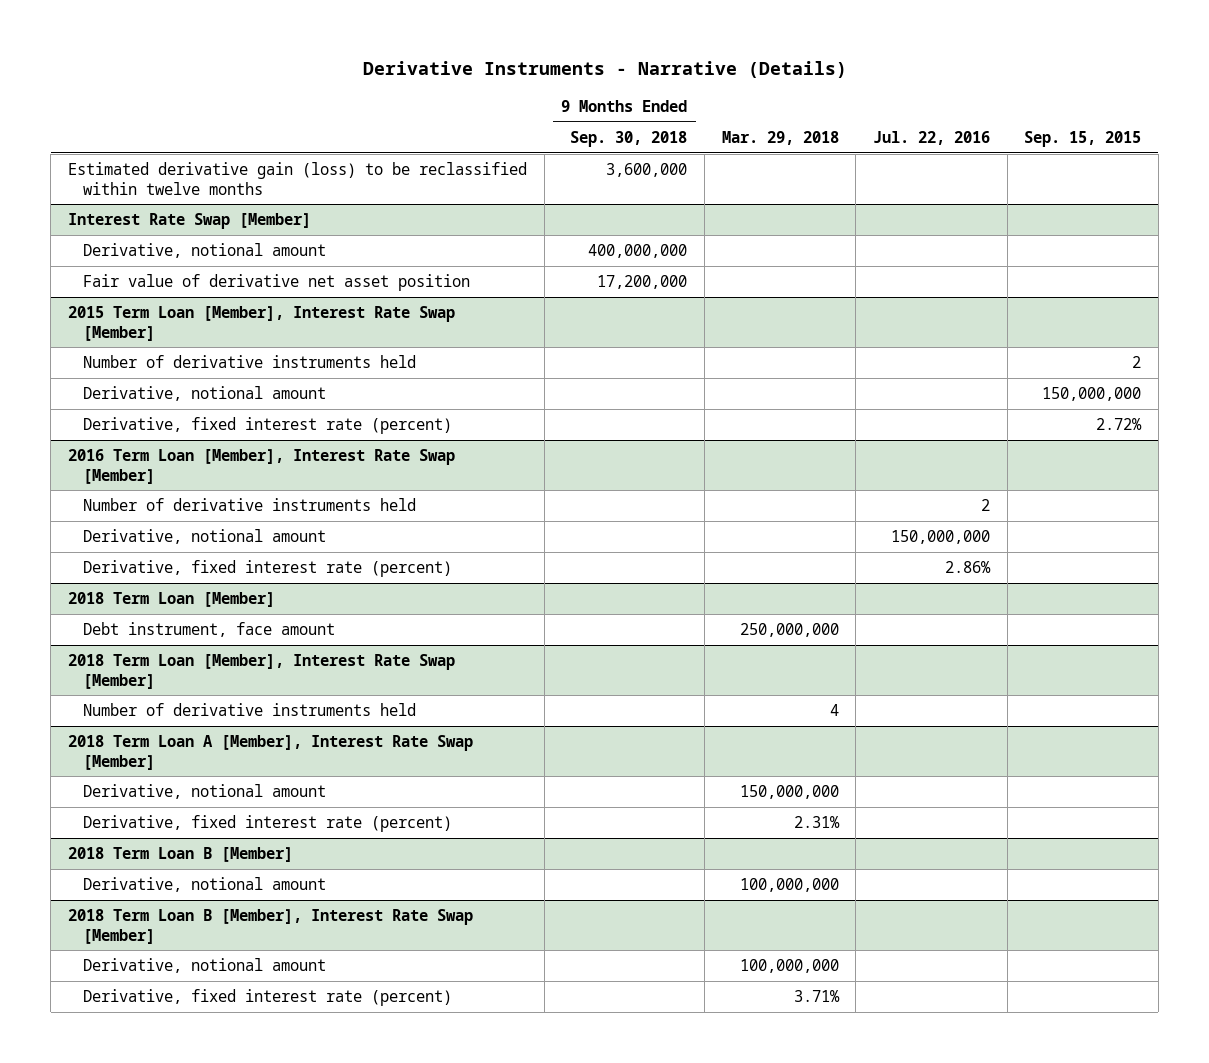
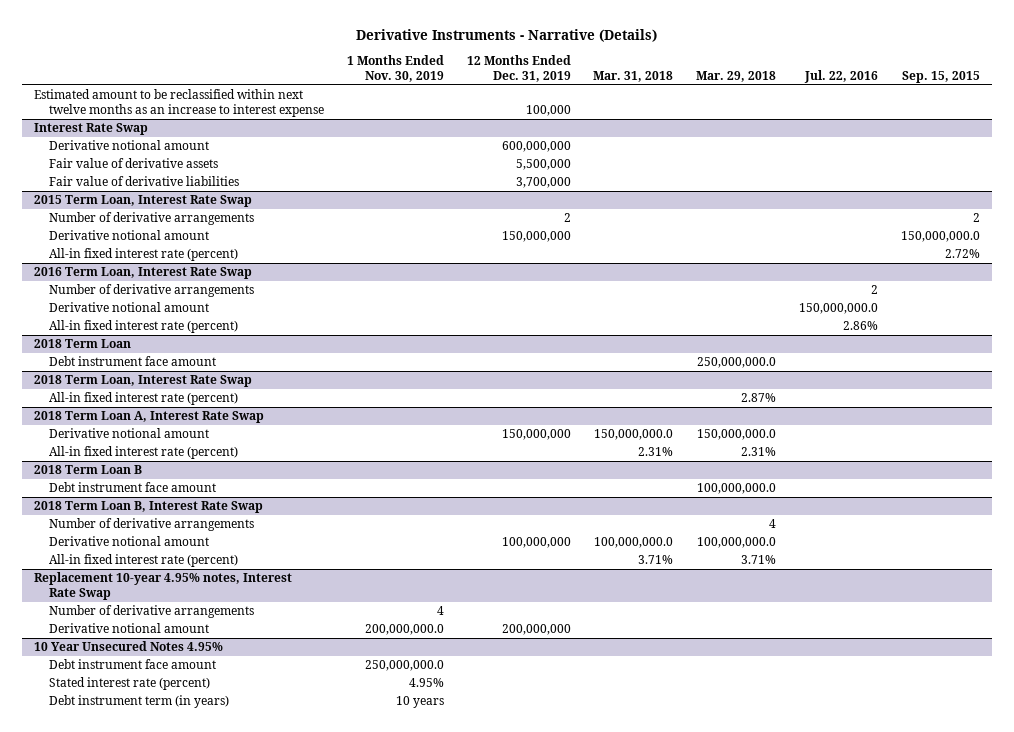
- | 9 Months Ended Sep. 30, 2018 | Mar. 29, 2018 | Jul. 22, 2016 | Sep. 15, 2015
+ | 1 Months Ended Nov. 30, 2019 | 12 Months Ended Dec. 31, 2019 | Mar. 31, 2018 | Mar. 29, 2018 | Jul. 22, 2016 | Sep. 15, 2015
- Estimated derivative gain (loss) to be reclassified within twelve months | 3,600,000 | | |
- Interest Rate Swap [Member]
- Derivative, notional amount | 400,000,000 | | |
- Fair value of derivative net asset position | 17,200,000 | | |
- 2015 Term Loan [Member], Interest Rate Swap [Member]
- Number of derivative instruments held | | | | 2
- Derivative, notional amount | | | | 150,000,000
- Derivative, fixed interest rate (percent) | | | | 2.72%
- 2016 Term Loan [Member], Interest Rate Swap [Member]
- Number of derivative instruments held | | | 2 |
- Derivative, notional amount | | | 150,000,000 |
- Derivative, fixed interest rate (percent) | | | 2.86% |
- 2018 Term Loan [Member]
- Debt instrument, face amount | | 250,000,000 | |
- 2018 Term Loan [Member], Interest Rate Swap [Member]
- Number of derivative instruments held | | 4 | |
- 2018 Term Loan A [Member], Interest Rate Swap [Member]
- Derivative, notional amount | | 150,000,000 | |
- Derivative, fixed interest rate (percent) | | 2.31% | |
- 2018 Term Loan B [Member]
- Derivative, notional amount | | 100,000,000 | |
- 2018 Term Loan B [Member], Interest Rate Swap [Member]
- Derivative, notional amount | | 100,000,000 | |
- Derivative, fixed interest rate (percent) | | 3.71% | |
+ Estimated amount to be reclassified within next twelve months as an increase to interest expense | | 100,000 | | | |
+ Interest Rate Swap
+ Derivative notional amount | | 600,000,000 | | | |
+ Fair value of derivative assets | | 5,500,000 | | | |
+ Fair value of derivative liabilities | | 3,700,000 | | | |
+ 2015 Term Loan, Interest Rate Swap
+ Number of derivative arrangements | | 2 | | | | 2
+ Derivative notional amount | | 150,000,000 | | | | 150,000,000.0
+ All-in fixed interest rate (percent) | | | | | | 2.72%
+ 2016 Term Loan, Interest Rate Swap
+ Number of derivative arrangements | | | | | 2 |
+ Derivative notional amount | | | | | 150,000,000.0 |
+ All-in fixed interest rate (percent) | | | | | 2.86% |
+ 2018 Term Loan
+ Debt instrument face amount | | | | 250,000,000.0 | |
+ 2018 Term Loan, Interest Rate Swap
+ All-in fixed interest rate (percent) | | | | 2.87% | |
+ 2018 Term Loan A, Interest Rate Swap
+ Derivative notional amount | | 150,000,000 | 150,000,000.0 | 150,000,000.0 | |
+ All-in fixed interest rate (percent) | | | 2.31% | 2.31% | |
+ 2018 Term Loan B
+ Debt instrument face amount | | | | 100,000,000.0 | |
+ 2018 Term Loan B, Interest Rate Swap
+ Number of derivative arrangements | | | | 4 | |
+ Derivative notional amount | | 100,000,000 | 100,000,000.0 | 100,000,000.0 | |
+ All-in fixed interest rate (percent) | | | 3.71% | 3.71% | |
+ Replacement 10-year 4.95% notes, Interest Rate Swap
+ Number of derivative arrangements | 4 | | | | |
+ Derivative notional amount | 200,000,000.0 | 200,000,000 | | | |
+ 10 Year Unsecured Notes 4.95%
+ Debt instrument face amount | 250,000,000.0 | | | | |
+ Stated interest rate (percent) | 4.95% | | | | |
+ Debt instrument term (in years) | 10 years | | | | |

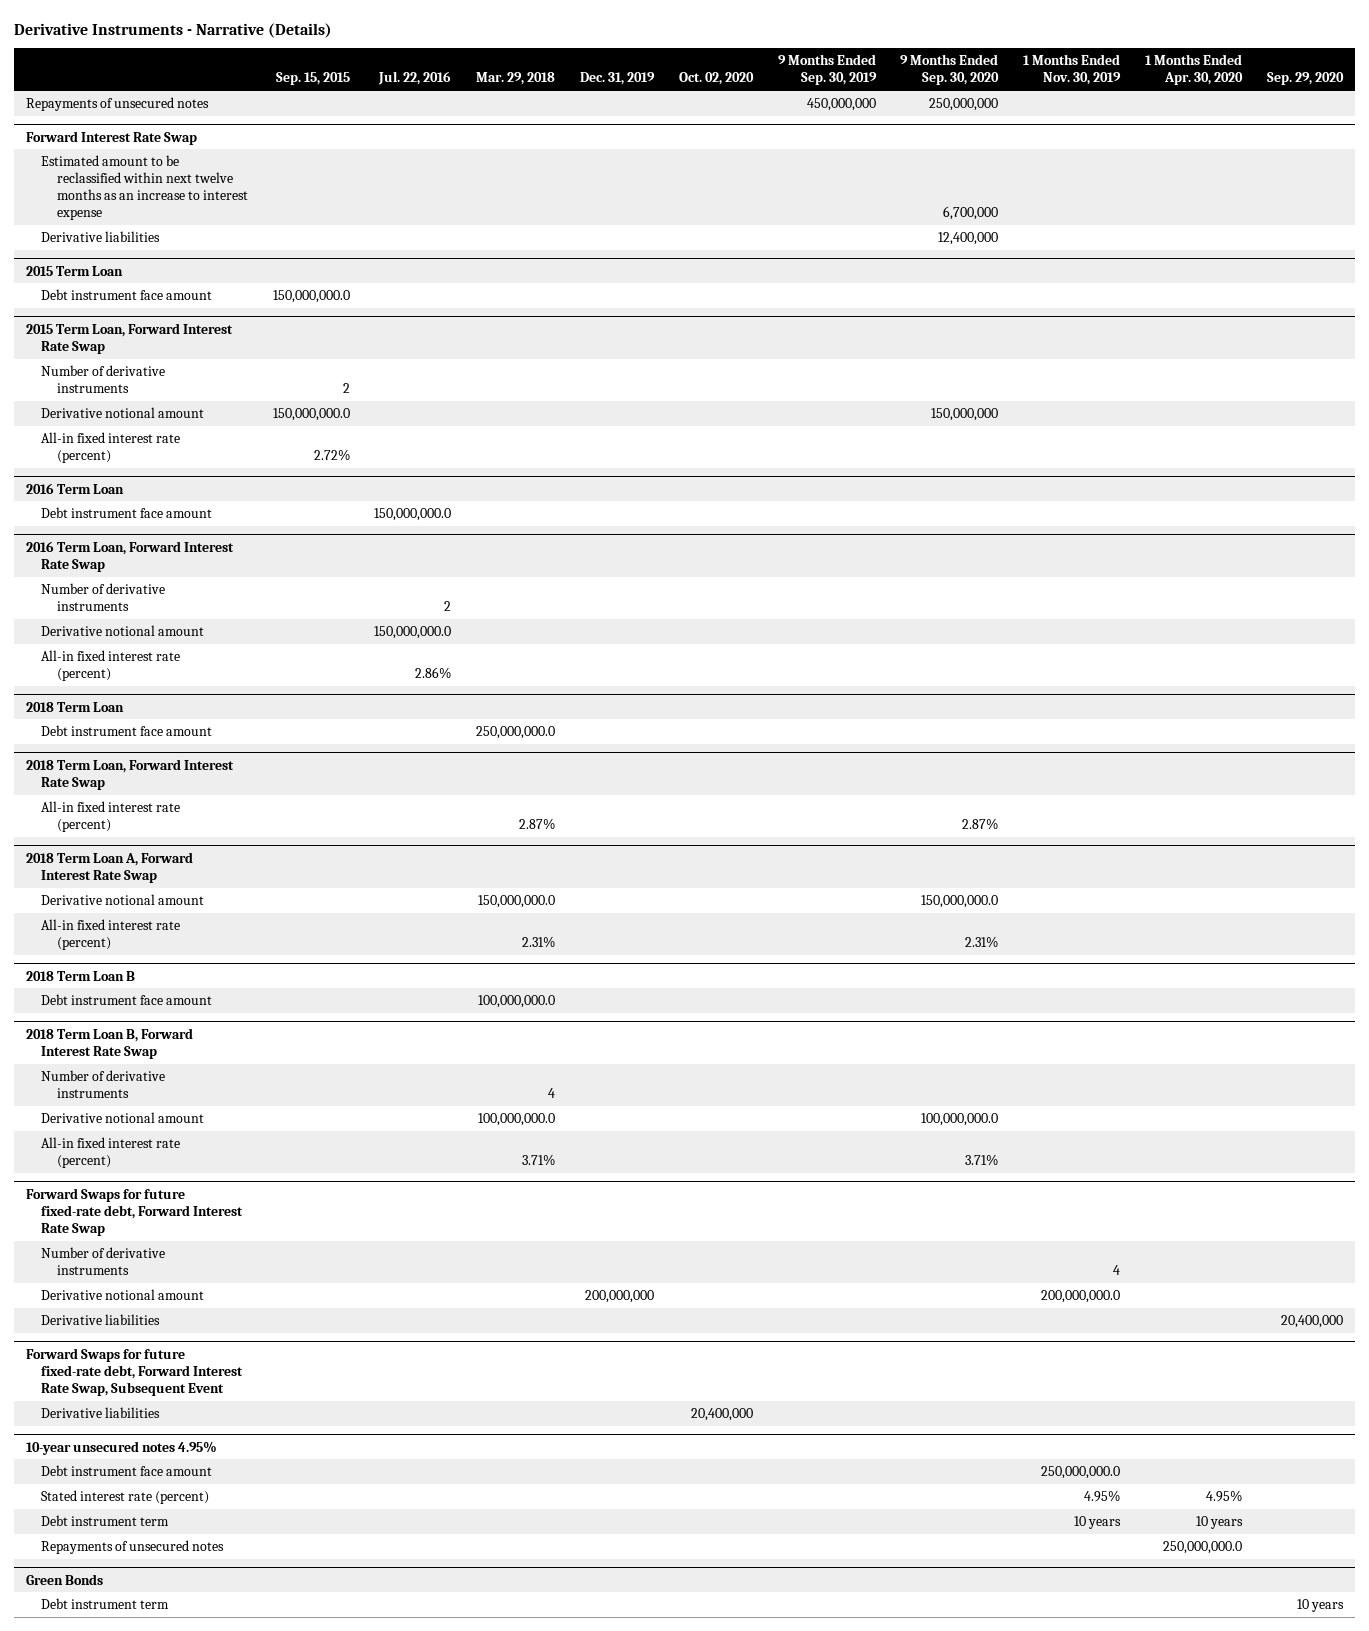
- | 1 Months Ended Nov. 30, 2019 | 12 Months Ended Dec. 31, 2019 | Mar. 31, 2018 | Mar. 29, 2018 | Jul. 22, 2016 | Sep. 15, 2015
+ | Sep. 15, 2015 | Jul. 22, 2016 | Mar. 29, 2018 | Dec. 31, 2019 | Oct. 02, 2020 | 9 Months Ended Sep. 30, 2019 | 9 Months Ended Sep. 30, 2020 | 1 Months Ended Nov. 30, 2019 | 1 Months Ended Apr. 30, 2020 | Sep. 29, 2020
- Estimated amount to be reclassified within next twelve months as an increase to interest expense | | 100,000 | | | |
- Interest Rate Swap
- Derivative notional amount | | 600,000,000 | | | |
- Fair value of derivative assets | | 5,500,000 | | | |
- Fair value of derivative liabilities | | 3,700,000 | | | |
- 2015 Term Loan, Interest Rate Swap
- Number of derivative arrangements | | 2 | | | | 2
+ Repayments of unsecured notes | | | | | | 450,000,000 | 250,000,000 | | |
+ Forward Interest Rate Swap
+ Estimated amount to be reclassified within next twelve months as an increase to interest expense | | | | | | | 6,700,000 | | |
+ Derivative liabilities | | | | | | | 12,400,000 | | |
+ 2015 Term Loan
+ Debt instrument face amount | 150,000,000.0 | | | | | | | | |
+ 2015 Term Loan, Forward Interest Rate Swap
+ Number of derivative instruments | 2 | | | | | | | | |
- 2016 Term Loan, Interest Rate Swap
- Number of derivative arrangements | | | | | 2 |
+ 2016 Term Loan
+ Debt instrument face amount | | 150,000,000.0 | | | | | | | |
+ 2016 Term Loan, Forward Interest Rate Swap
+ Number of derivative instruments | | 2 | | | | | | | |
- 2018 Term Loan, Interest Rate Swap
+ 2018 Term Loan, Forward Interest Rate Swap
- 2018 Term Loan A, Interest Rate Swap
+ 2018 Term Loan A, Forward Interest Rate Swap
- 2018 Term Loan B, Interest Rate Swap
- Number of derivative arrangements | | | | 4 | |
+ 2018 Term Loan B, Forward Interest Rate Swap
+ Number of derivative instruments | | | 4 | | | | | | |
- Replacement 10-year 4.95% notes, Interest Rate Swap
- Number of derivative arrangements | 4 | | | | |
+ Forward Swaps for future fixed-rate debt, Forward Interest Rate Swap
+ Number of derivative instruments | | | | | | | | 4 | |
- 10 Year Unsecured Notes 4.95%
+ Derivative liabilities | | | | | | | | | | 20,400,000
+ Forward Swaps for future fixed-rate debt, Forward Interest Rate Swap, Subsequent Event
+ Derivative liabilities | | | | | 20,400,000 | | | | |
+ 10-year unsecured notes 4.95%
- Debt instrument term (in years) | 10 years | | | | |
+ Debt instrument term | | | | | | | | 10 years | 10 years |
+ Repayments of unsecured notes | | | | | | | | | 250,000,000.0 |
+ Green Bonds
+ Debt instrument term | | | | | | | | | | 10 years

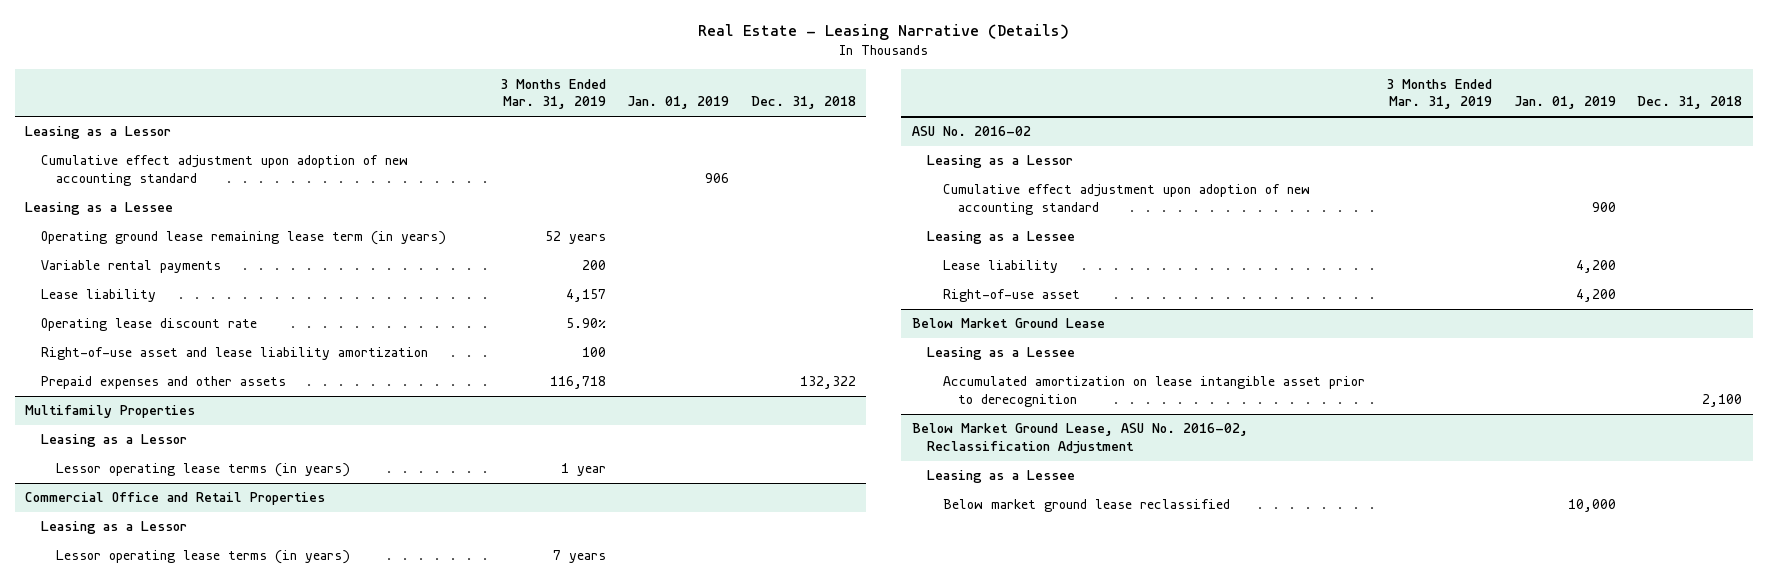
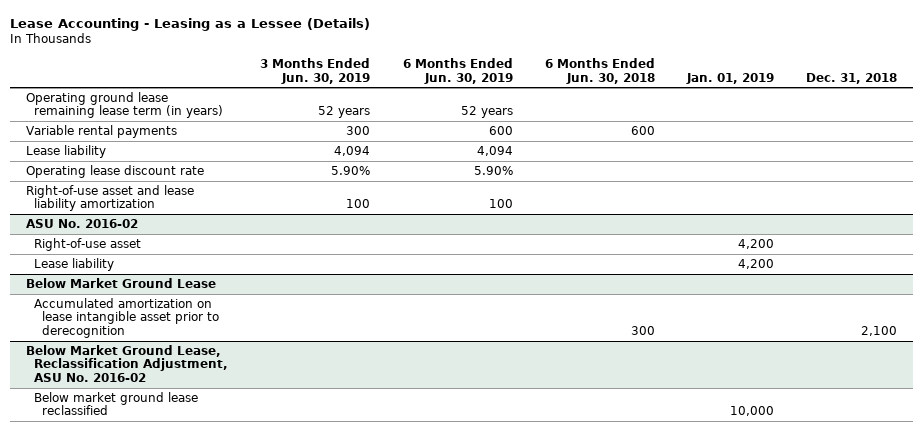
- Real Estate - Leasing Narrative (Details)
+ Lease Accounting - Leasing as a Lessee (Details)
- | 3 Months Ended Mar. 31, 2019 | Jan. 01, 2019 | Dec. 31, 2018
+ | 3 Months Ended Jun. 30, 2019 | 6 Months Ended Jun. 30, 2019 | 6 Months Ended Jun. 30, 2018 | Jan. 01, 2019 | Dec. 31, 2018
- Leasing as a Lessor
- Cumulative effect adjustment upon adoption of new accounting standard | | 906 |
- Leasing as a Lessee
- Prepaid expenses and other assets | 116,718 | | 132,322
- Multifamily Properties
- Leasing as a Lessor
- Lessor operating lease terms (in years) | 1 year | |
- Commercial Office and Retail Properties
- Leasing as a Lessor
- Lessor operating lease terms (in years) | 7 years | |
@ ASU No. 2016-02
- Leasing as a Lessor
- Cumulative effect adjustment upon adoption of new accounting standard | | 900 |
- Leasing as a Lessee
moved down: Lease liability | | | | 4,200 |
@ Below Market Ground Lease
- Leasing as a Lessee
- Below Market Ground Lease, ASU No. 2016-02, Reclassification Adjustment
- Leasing as a Lessee
+ Below Market Ground Lease, Reclassification Adjustment, ASU No. 2016-02

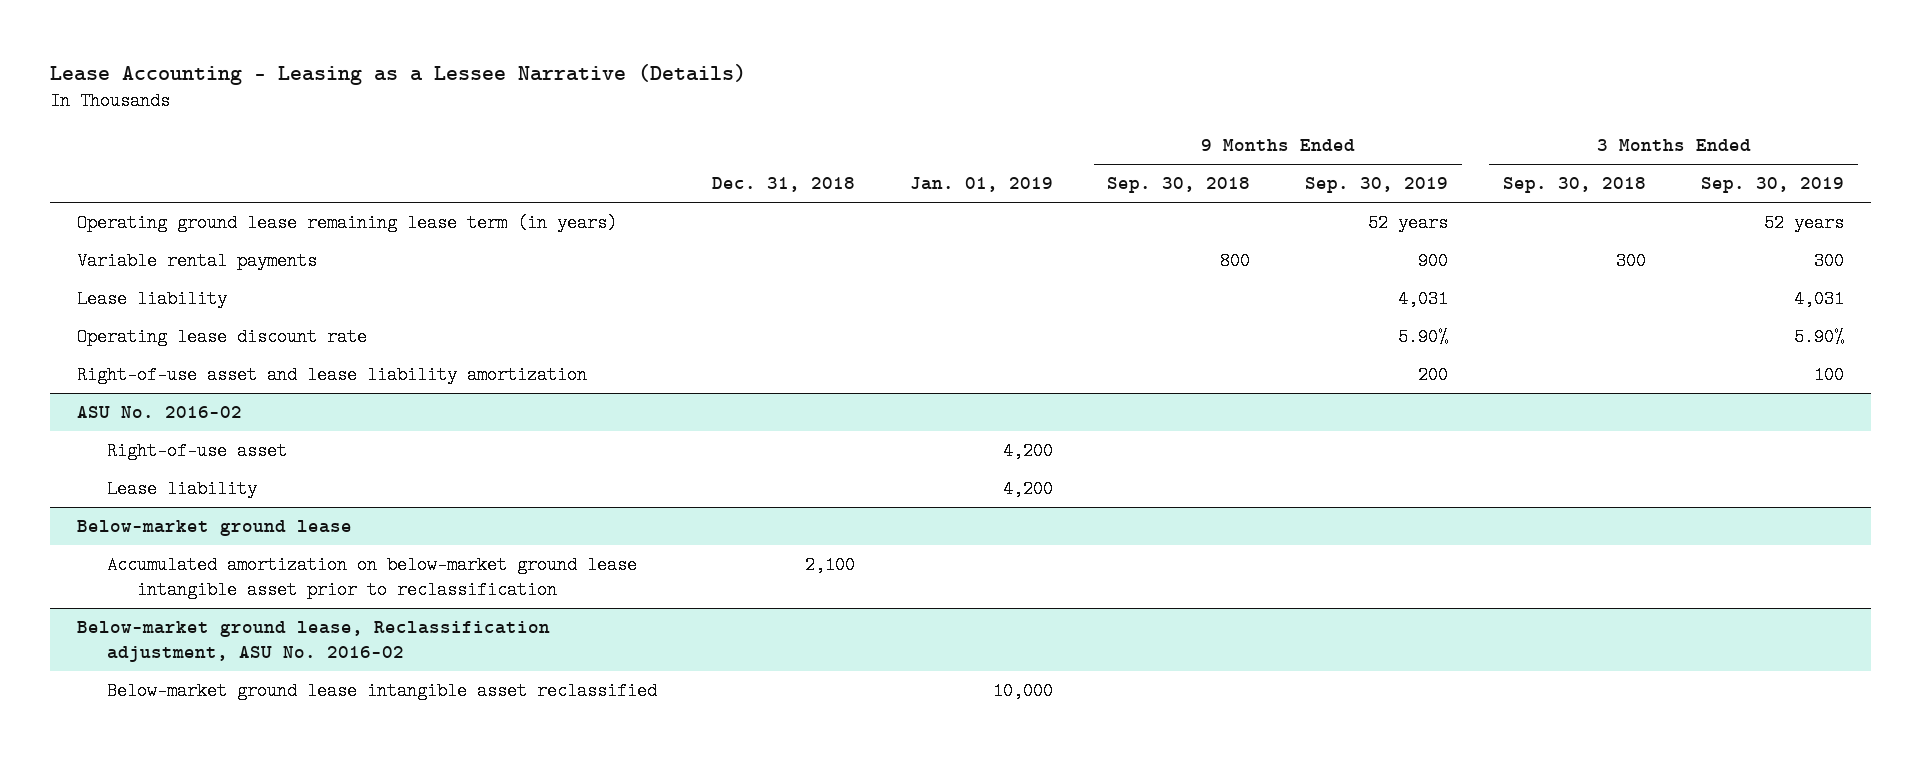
- Lease Accounting - Leasing as a Lessee (Details)
+ Lease Accounting - Leasing as a Lessee Narrative (Details)
- | 3 Months Ended Jun. 30, 2019 | 6 Months Ended Jun. 30, 2019 | 6 Months Ended Jun. 30, 2018 | Jan. 01, 2019 | Dec. 31, 2018
+ | Dec. 31, 2018 | Jan. 01, 2019 | 9 Months Ended Sep. 30, 2018 | 9 Months Ended Sep. 30, 2019 | 3 Months Ended Sep. 30, 2018 | 3 Months Ended Sep. 30, 2019
- Below Market Ground Lease
- Accumulated amortization on lease intangible asset prior to derecognition | | | 300 | | 2,100
- Below Market Ground Lease, Reclassification Adjustment, ASU No. 2016-02
- Below market ground lease reclassified | | | | 10,000 |
+ Below-market ground lease
+ Accumulated amortization on below-market ground lease intangible asset prior to reclassification | 2,100 | | | | |
+ Below-market ground lease, Reclassification adjustment, ASU No. 2016-02
+ Below-market ground lease intangible asset reclassified | | 10,000 | | | |

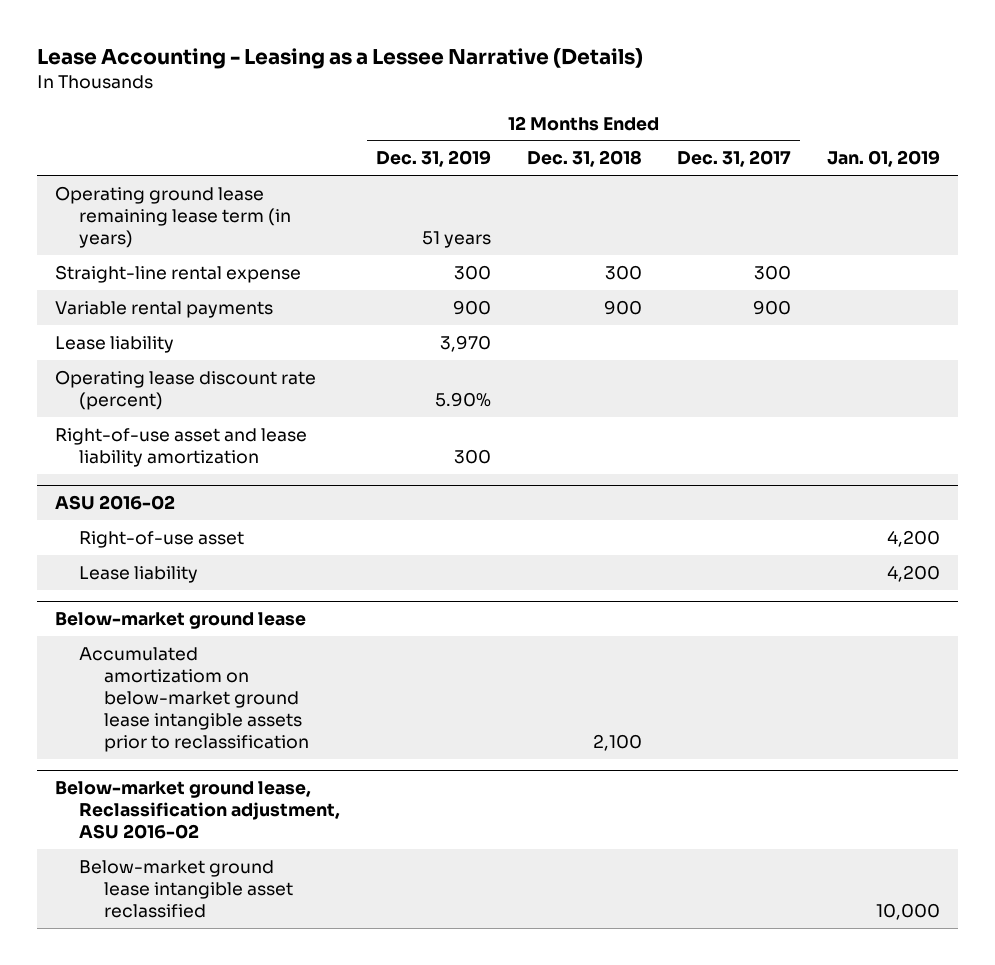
- | Dec. 31, 2018 | Jan. 01, 2019 | 9 Months Ended Sep. 30, 2018 | 9 Months Ended Sep. 30, 2019 | 3 Months Ended Sep. 30, 2018 | 3 Months Ended Sep. 30, 2019
+ | 12 Months Ended Dec. 31, 2019 | 12 Months Ended Dec. 31, 2018 | 12 Months Ended Dec. 31, 2017 | Jan. 01, 2019
+ Straight-line rental expense | 300 | 300 | 300 |
- Operating lease discount rate | | | | 5.90% | | 5.90%
+ Operating lease discount rate (percent) | 5.90% | | |
- ASU No. 2016-02
+ ASU 2016-02
@ Below-market ground lease
- Accumulated amortization on below-market ground lease intangible asset prior to reclassification | 2,100 | | | | |
- Below-market ground lease, Reclassification adjustment, ASU No. 2016-02
@ Below-market ground lease
+ Accumulated amortizatiom on below-market ground lease intangible assets prior to reclassification | | 2,100 | |
+ Below-market ground lease, Reclassification adjustment, ASU 2016-02

